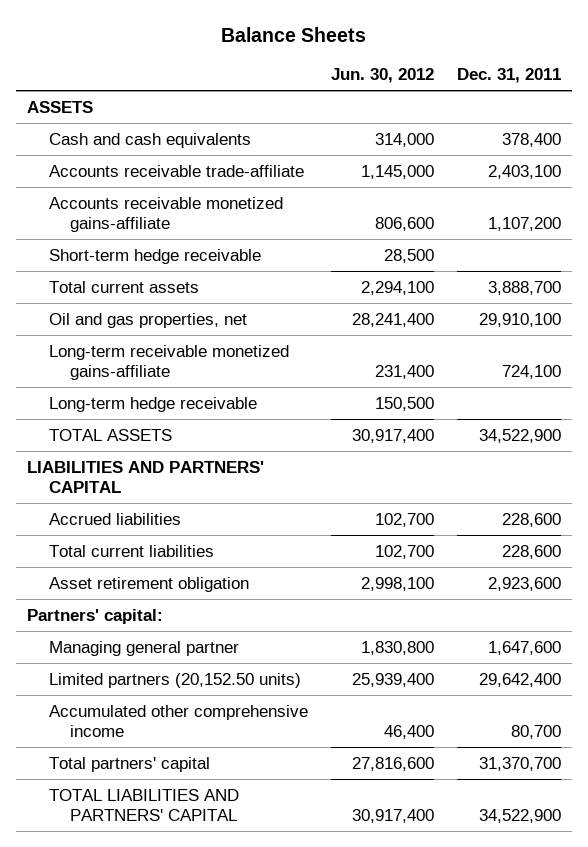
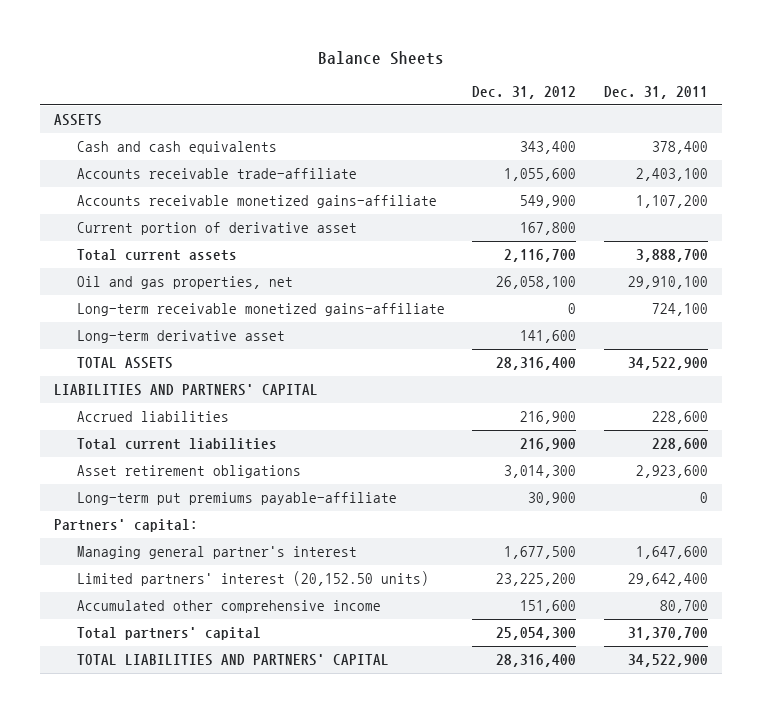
- | Jun. 30, 2012 | Dec. 31, 2011
+ | Dec. 31, 2012 | Dec. 31, 2011
- Short-term hedge receivable | 28,500 |
+ Current portion of derivative asset | 167,800 |
- Long-term hedge receivable | 150,500 |
+ Long-term derivative asset | 141,600 |
- Asset retirement obligation | 2,998,100 | 2,923,600
+ Asset retirement obligations | 3,014,300 | 2,923,600
+ Long-term put premiums payable-affiliate | 30,900 | 0
- Managing general partner | 1,830,800 | 1,647,600
- Limited partners (20,152.50 units) | 25,939,400 | 29,642,400
+ Managing general partner's interest | 1,677,500 | 1,647,600
+ Limited partners' interest (20,152.50 units) | 23,225,200 | 29,642,400

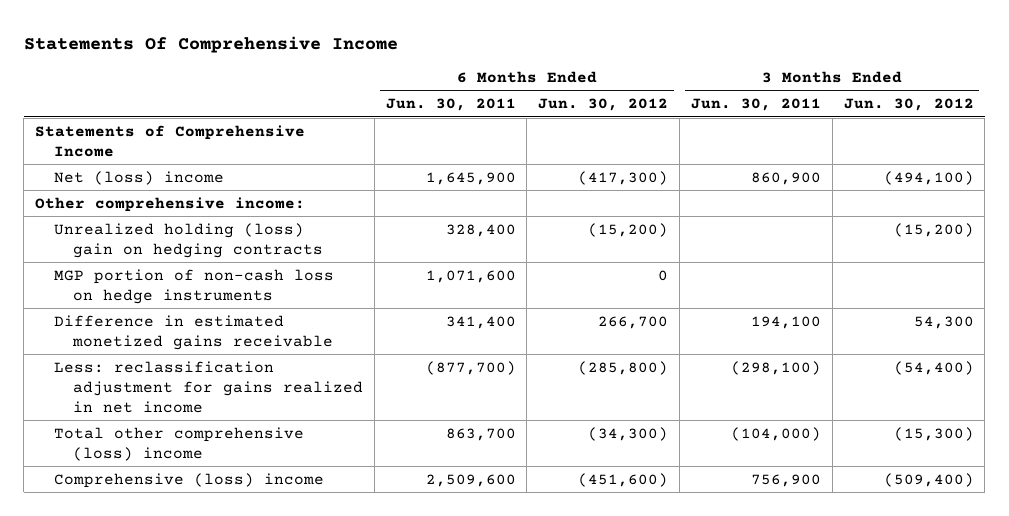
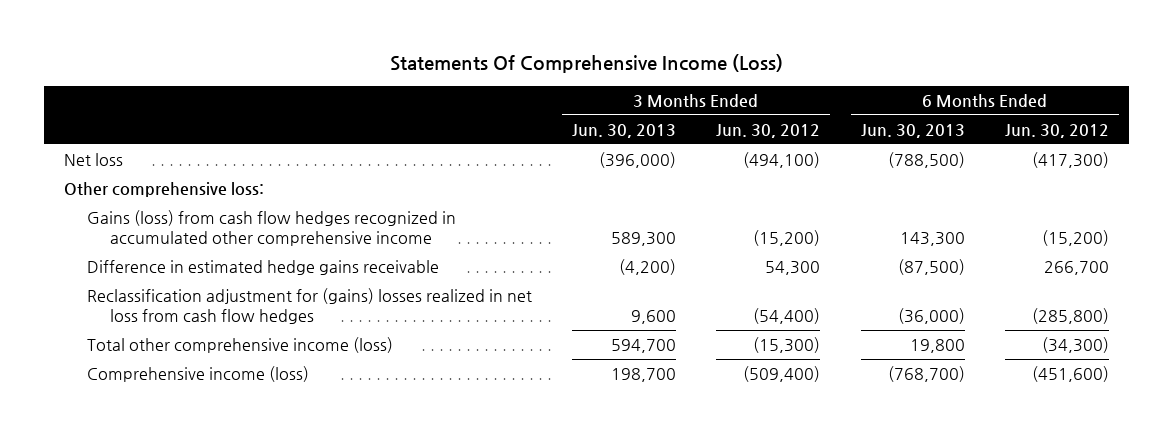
- Statements Of Comprehensive Income
+ Statements Of Comprehensive Income (Loss)
- | 6 Months Ended Jun. 30, 2011 | 6 Months Ended Jun. 30, 2012 | 3 Months Ended Jun. 30, 2011 | 3 Months Ended Jun. 30, 2012
+ | 3 Months Ended Jun. 30, 2013 | 3 Months Ended Jun. 30, 2012 | 6 Months Ended Jun. 30, 2013 | 6 Months Ended Jun. 30, 2012
- Statements of Comprehensive Income
- Net (loss) income | 1,645,900 | (417,300) | 860,900 | (494,100)
- Other comprehensive income:
- Unrealized holding (loss) gain on hedging contracts | 328,400 | (15,200) | | (15,200)
- MGP portion of non-cash loss on hedge instruments | 1,071,600 | 0 | |
- Difference in estimated monetized gains receivable | 341,400 | 266,700 | 194,100 | 54,300
- Less: reclassification adjustment for gains realized in net income | (877,700) | (285,800) | (298,100) | (54,400)
- Total other comprehensive (loss) income | 863,700 | (34,300) | (104,000) | (15,300)
- Comprehensive (loss) income | 2,509,600 | (451,600) | 756,900 | (509,400)
+ Net loss | (396,000) | (494,100) | (788,500) | (417,300)
+ Other comprehensive loss:
+ Gains (loss) from cash flow hedges recognized in accumulated other comprehensive income | 589,300 | (15,200) | 143,300 | (15,200)
+ Difference in estimated hedge gains receivable | (4,200) | 54,300 | (87,500) | 266,700
+ Reclassification adjustment for (gains) losses realized in net loss from cash flow hedges | 9,600 | (54,400) | (36,000) | (285,800)
+ Total other comprehensive income (loss) | 594,700 | (15,300) | 19,800 | (34,300)
+ Comprehensive income (loss) | 198,700 | (509,400) | (768,700) | (451,600)

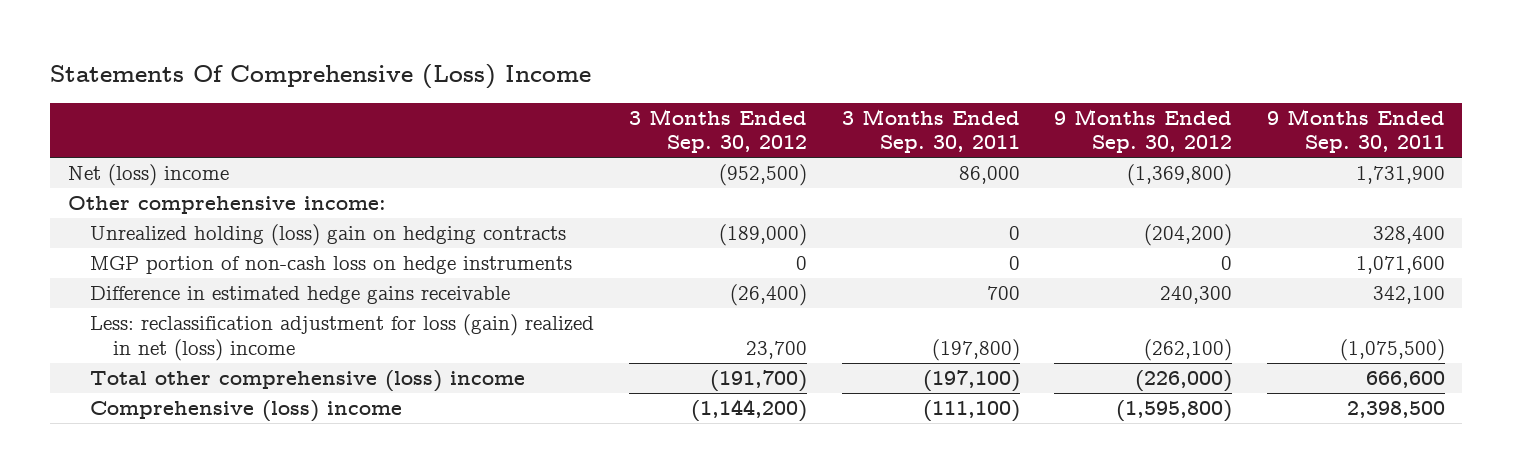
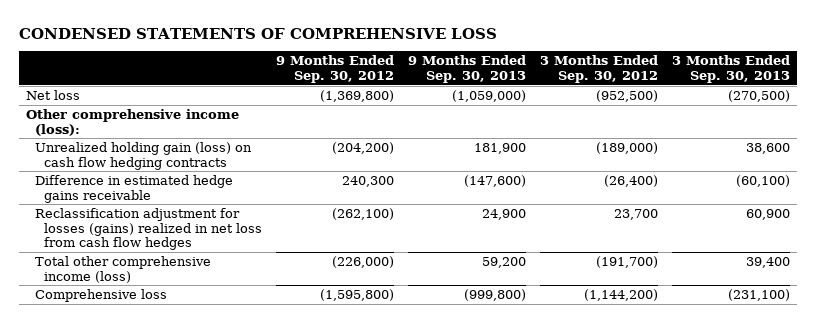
- Statements Of Comprehensive (Loss) Income
+ CONDENSED STATEMENTS OF COMPREHENSIVE LOSS
- | 3 Months Ended Sep. 30, 2012 | 3 Months Ended Sep. 30, 2011 | 9 Months Ended Sep. 30, 2012 | 9 Months Ended Sep. 30, 2011
+ | 9 Months Ended Sep. 30, 2012 | 9 Months Ended Sep. 30, 2013 | 3 Months Ended Sep. 30, 2012 | 3 Months Ended Sep. 30, 2013
- Net (loss) income | (952,500) | 86,000 | (1,369,800) | 1,731,900
- Other comprehensive income:
- Unrealized holding (loss) gain on hedging contracts | (189,000) | 0 | (204,200) | 328,400
- MGP portion of non-cash loss on hedge instruments | 0 | 0 | 0 | 1,071,600
+ Net loss | (1,369,800) | (1,059,000) | (952,500) | (270,500)
+ Other comprehensive income (loss):
+ Unrealized holding gain (loss) on cash flow hedging contracts | (204,200) | 181,900 | (189,000) | 38,600
- Less: reclassification adjustment for loss (gain) realized in net (loss) income | 23,700 | (197,800) | (262,100) | (1,075,500)
- Total other comprehensive (loss) income | (191,700) | (197,100) | (226,000) | 666,600
- Comprehensive (loss) income | (1,144,200) | (111,100) | (1,595,800) | 2,398,500
+ Reclassification adjustment for losses (gains) realized in net loss from cash flow hedges | (262,100) | 24,900 | 23,700 | 60,900
+ Total other comprehensive income (loss) | (226,000) | 59,200 | (191,700) | 39,400
+ Comprehensive loss | (1,595,800) | (999,800) | (1,144,200) | (231,100)

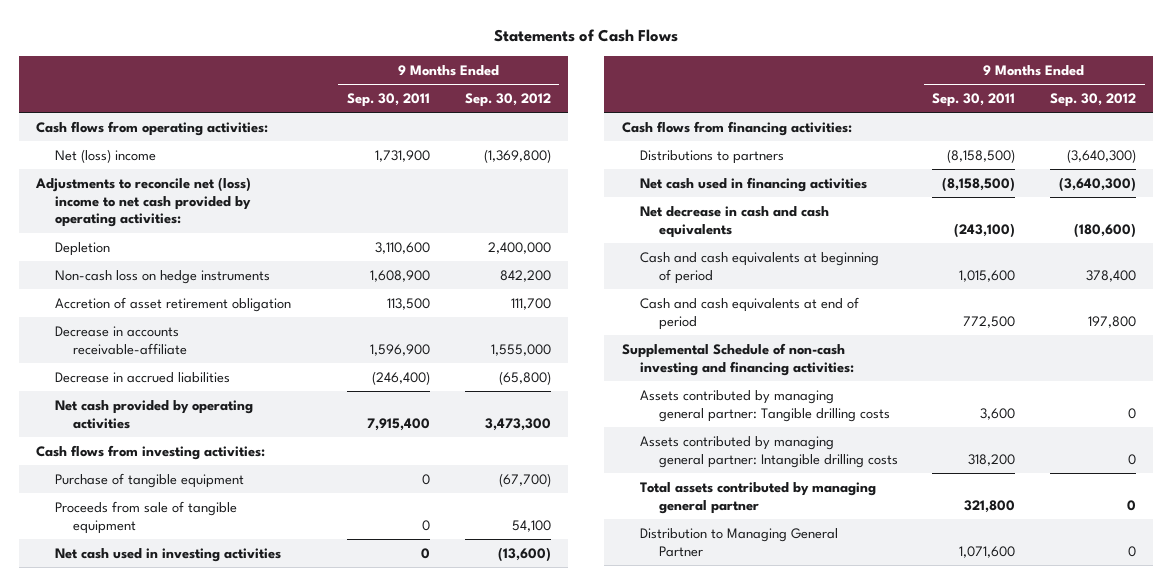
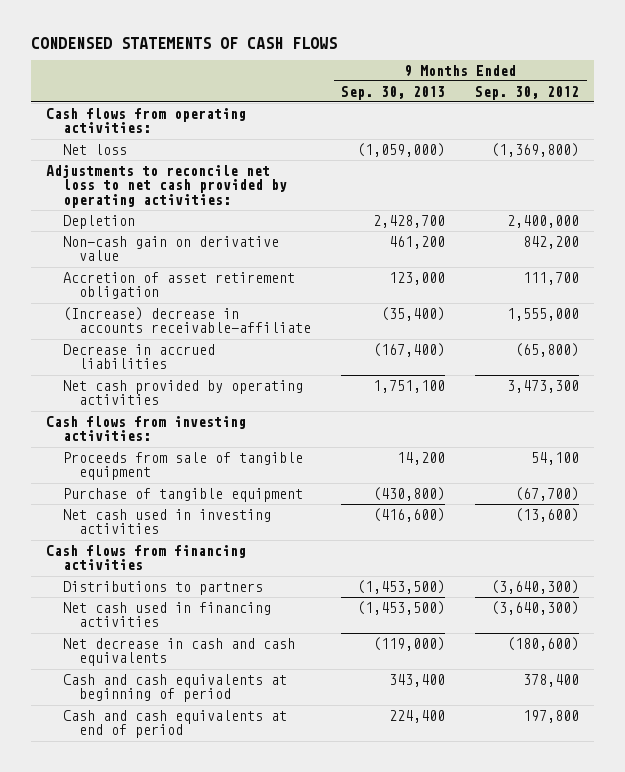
- Statements of Cash Flows
+ CONDENSED STATEMENTS OF CASH FLOWS
- | 9 Months Ended Sep. 30, 2011 | 9 Months Ended Sep. 30, 2012
+ | 9 Months Ended Sep. 30, 2013 | 9 Months Ended Sep. 30, 2012
- Net (loss) income | 1,731,900 | (1,369,800)
- Adjustments to reconcile net (loss) income to net cash provided by operating activities:
+ Net loss | (1,059,000) | (1,369,800)
+ Adjustments to reconcile net loss to net cash provided by operating activities:
- Non-cash loss on hedge instruments | 1,608,900 | 842,200
+ Non-cash gain on derivative value | 461,200 | 842,200
- Decrease in accounts receivable-affiliate | 1,596,900 | 1,555,000
+ (Increase) decrease in accounts receivable-affiliate | (35,400) | 1,555,000
moved down: Purchase of tangible equipment | (430,800) | (67,700)
- Cash flows from financing activities:
+ Cash flows from financing activities
- Supplemental Schedule of non-cash investing and financing activities:
- Assets contributed by managing general partner: Tangible drilling costs | 3,600 | 0
- Assets contributed by managing general partner: Intangible drilling costs | 318,200 | 0
- Total assets contributed by managing general partner | 321,800 | 0
- Distribution to Managing General Partner | 1,071,600 | 0

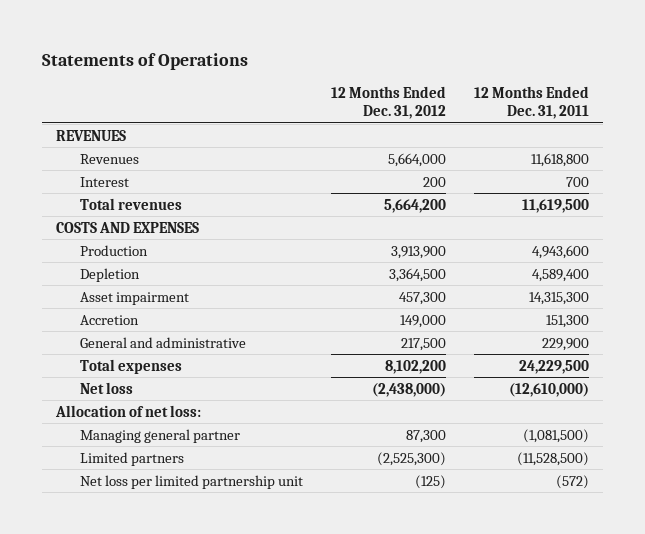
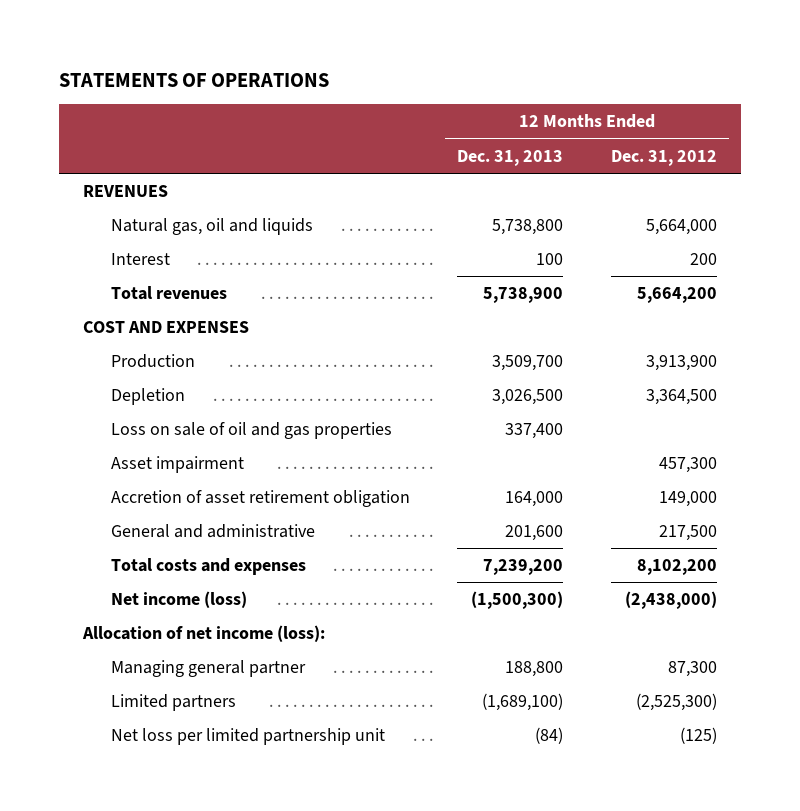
- Statements of Operations
+ STATEMENTS OF OPERATIONS
- | 12 Months Ended Dec. 31, 2012 | 12 Months Ended Dec. 31, 2011
+ | 12 Months Ended Dec. 31, 2013 | 12 Months Ended Dec. 31, 2012
- Revenues | 5,664,000 | 11,618,800
+ Natural gas, oil and liquids | 5,738,800 | 5,664,000
- COSTS AND EXPENSES
+ COST AND EXPENSES
+ Loss on sale of oil and gas properties | 337,400 |
- Accretion | 149,000 | 151,300
+ Accretion of asset retirement obligation | 164,000 | 149,000
- Total expenses | 8,102,200 | 24,229,500
- Net loss | (2,438,000) | (12,610,000)
- Allocation of net loss:
+ Total costs and expenses | 7,239,200 | 8,102,200
+ Net income (loss) | (1,500,300) | (2,438,000)
+ Allocation of net income (loss):

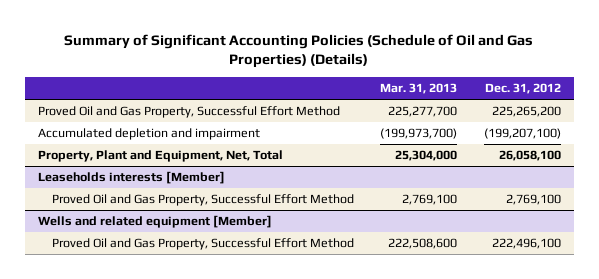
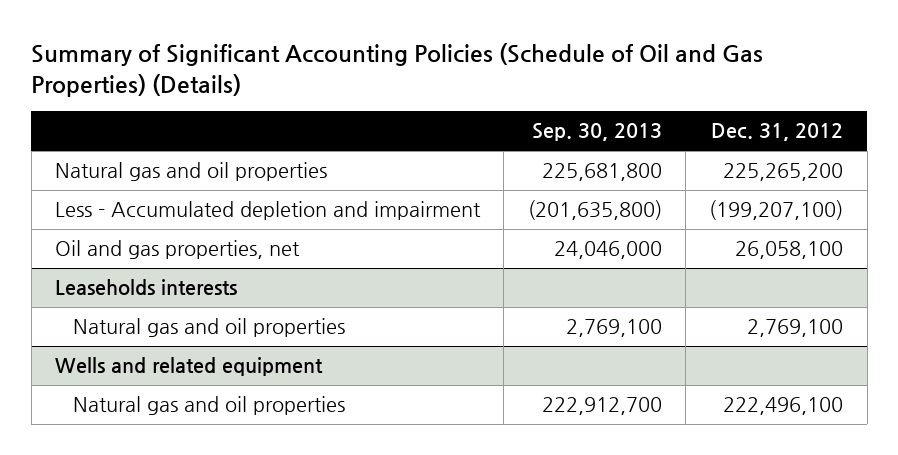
- | Mar. 31, 2013 | Dec. 31, 2012
+ | Sep. 30, 2013 | Dec. 31, 2012
- Proved Oil and Gas Property, Successful Effort Method | 225,277,700 | 225,265,200
- Accumulated depletion and impairment | (199,973,700) | (199,207,100)
- Property, Plant and Equipment, Net, Total | 25,304,000 | 26,058,100
- Leaseholds interests [Member]
- Proved Oil and Gas Property, Successful Effort Method | 2,769,100 | 2,769,100
- Wells and related equipment [Member]
- Proved Oil and Gas Property, Successful Effort Method | 222,508,600 | 222,496,100
+ Natural gas and oil properties | 225,681,800 | 225,265,200
+ Less - Accumulated depletion and impairment | (201,635,800) | (199,207,100)
+ Oil and gas properties, net | 24,046,000 | 26,058,100
+ Leaseholds interests
+ Natural gas and oil properties | 2,769,100 | 2,769,100
+ Wells and related equipment
+ Natural gas and oil properties | 222,912,700 | 222,496,100

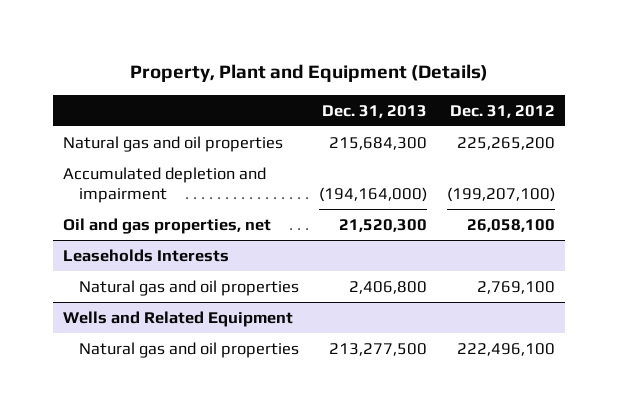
- Summary of Significant Accounting Policies (Schedule of Oil and Gas Properties) (Details)
+ Property, Plant and Equipment (Details)
- | Sep. 30, 2013 | Dec. 31, 2012
+ | Dec. 31, 2013 | Dec. 31, 2012
- Less - Accumulated depletion and impairment | (201,635,800) | (199,207,100)
+ Accumulated depletion and impairment | (194,164,000) | (199,207,100)
- Leaseholds interests
+ Leaseholds Interests
- Wells and related equipment
+ Wells and Related Equipment

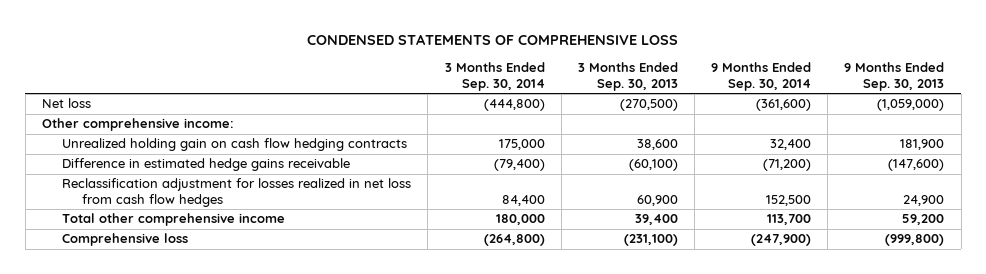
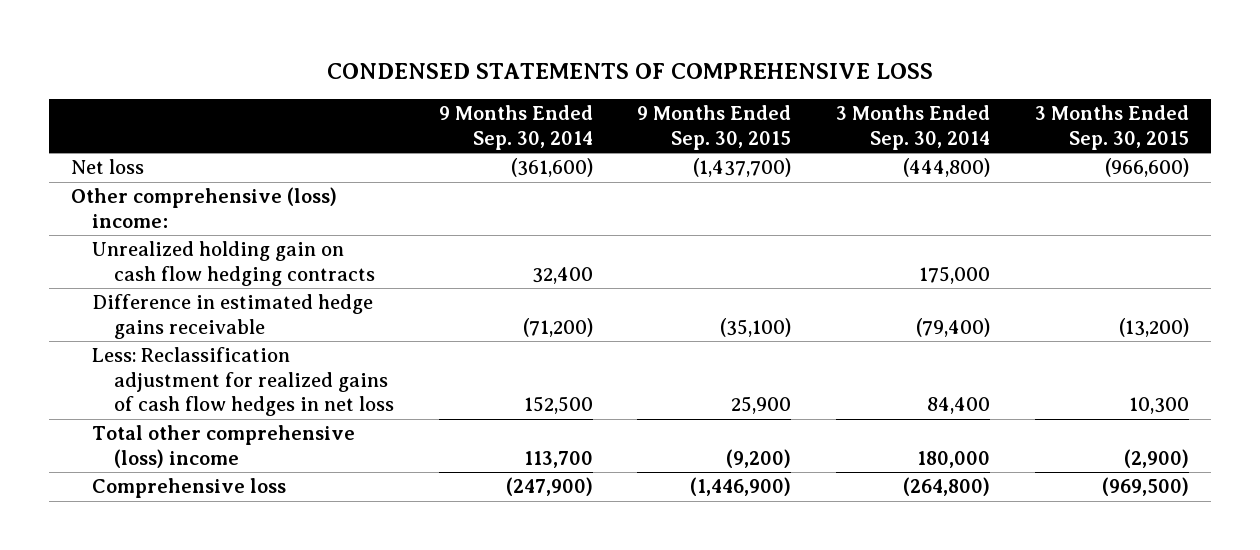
- | 3 Months Ended Sep. 30, 2014 | 3 Months Ended Sep. 30, 2013 | 9 Months Ended Sep. 30, 2014 | 9 Months Ended Sep. 30, 2013
+ | 9 Months Ended Sep. 30, 2014 | 9 Months Ended Sep. 30, 2015 | 3 Months Ended Sep. 30, 2014 | 3 Months Ended Sep. 30, 2015
- Other comprehensive income:
+ Other comprehensive (loss) income:
- Reclassification adjustment for losses realized in net loss from cash flow hedges | 84,400 | 60,900 | 152,500 | 24,900
- Total other comprehensive income | 180,000 | 39,400 | 113,700 | 59,200
+ Less: Reclassification adjustment for realized gains of cash flow hedges in net loss | 152,500 | 25,900 | 84,400 | 10,300
+ Total other comprehensive (loss) income | 113,700 | (9,200) | 180,000 | (2,900)

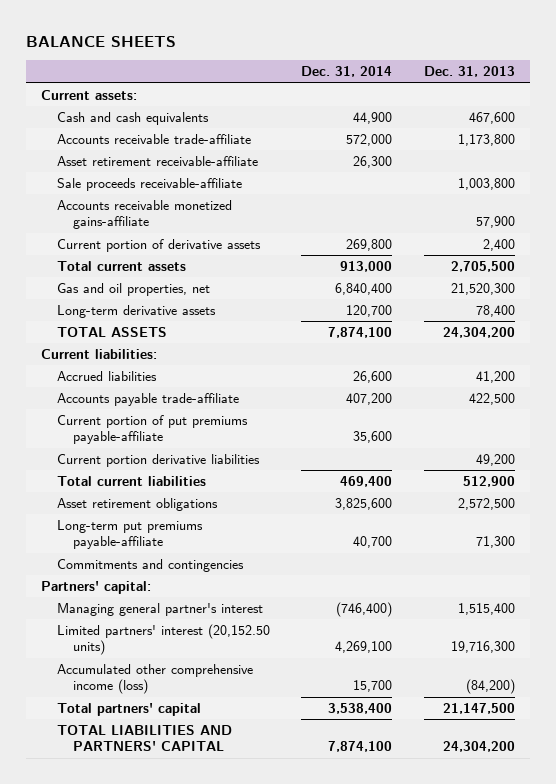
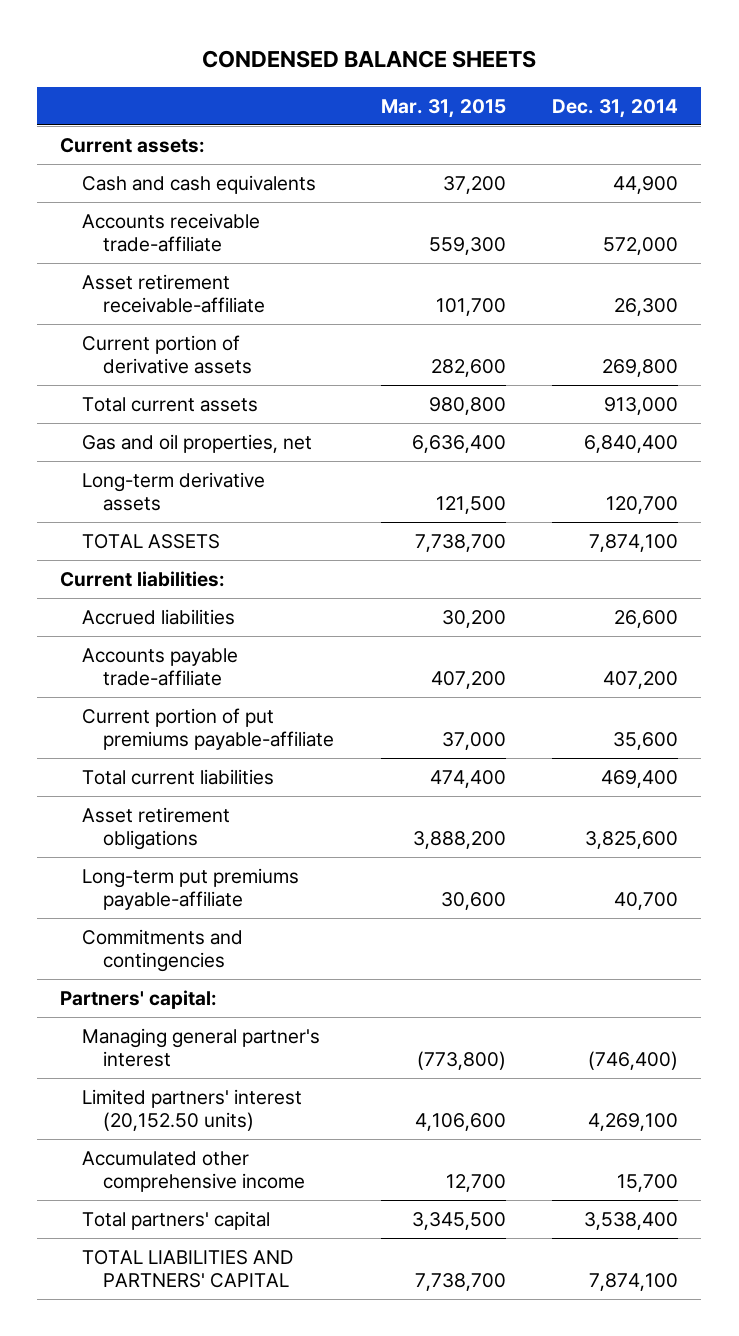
- BALANCE SHEETS
+ CONDENSED BALANCE SHEETS
- | Dec. 31, 2014 | Dec. 31, 2013
+ | Mar. 31, 2015 | Dec. 31, 2014
- Sale proceeds receivable-affiliate | | 1,003,800
- Accounts receivable monetized gains-affiliate | | 57,900
- Current portion derivative liabilities | | 49,200
- Accumulated other comprehensive income (loss) | 15,700 | (84,200)
+ Accumulated other comprehensive income | 12,700 | 15,700

